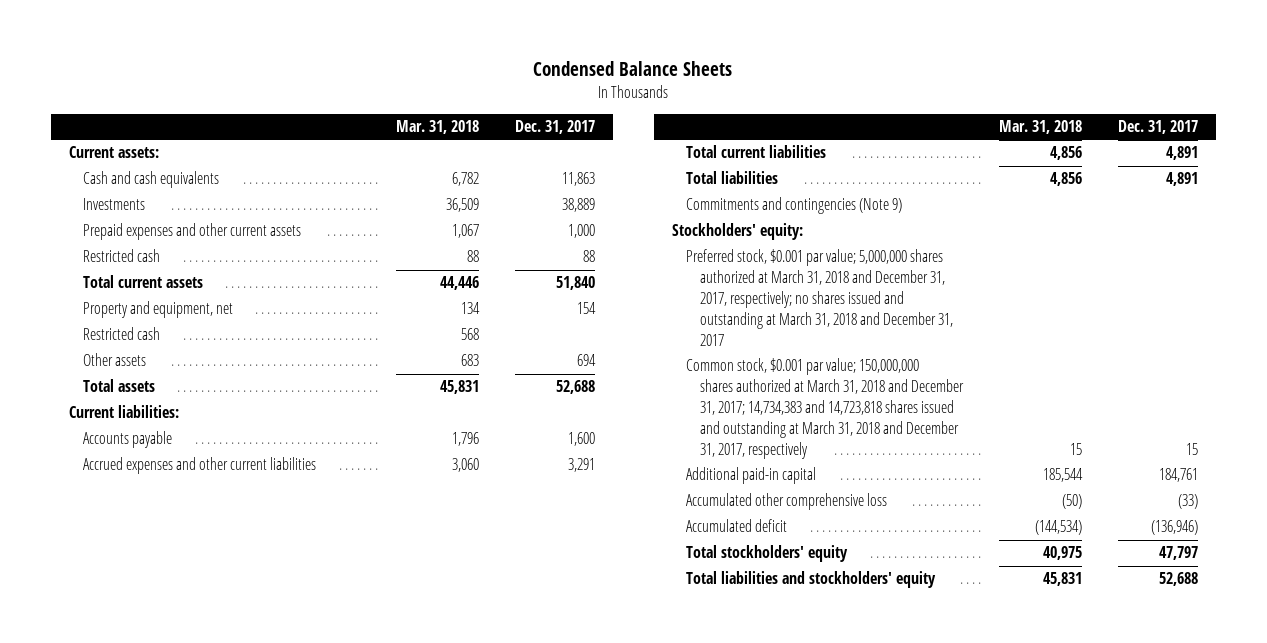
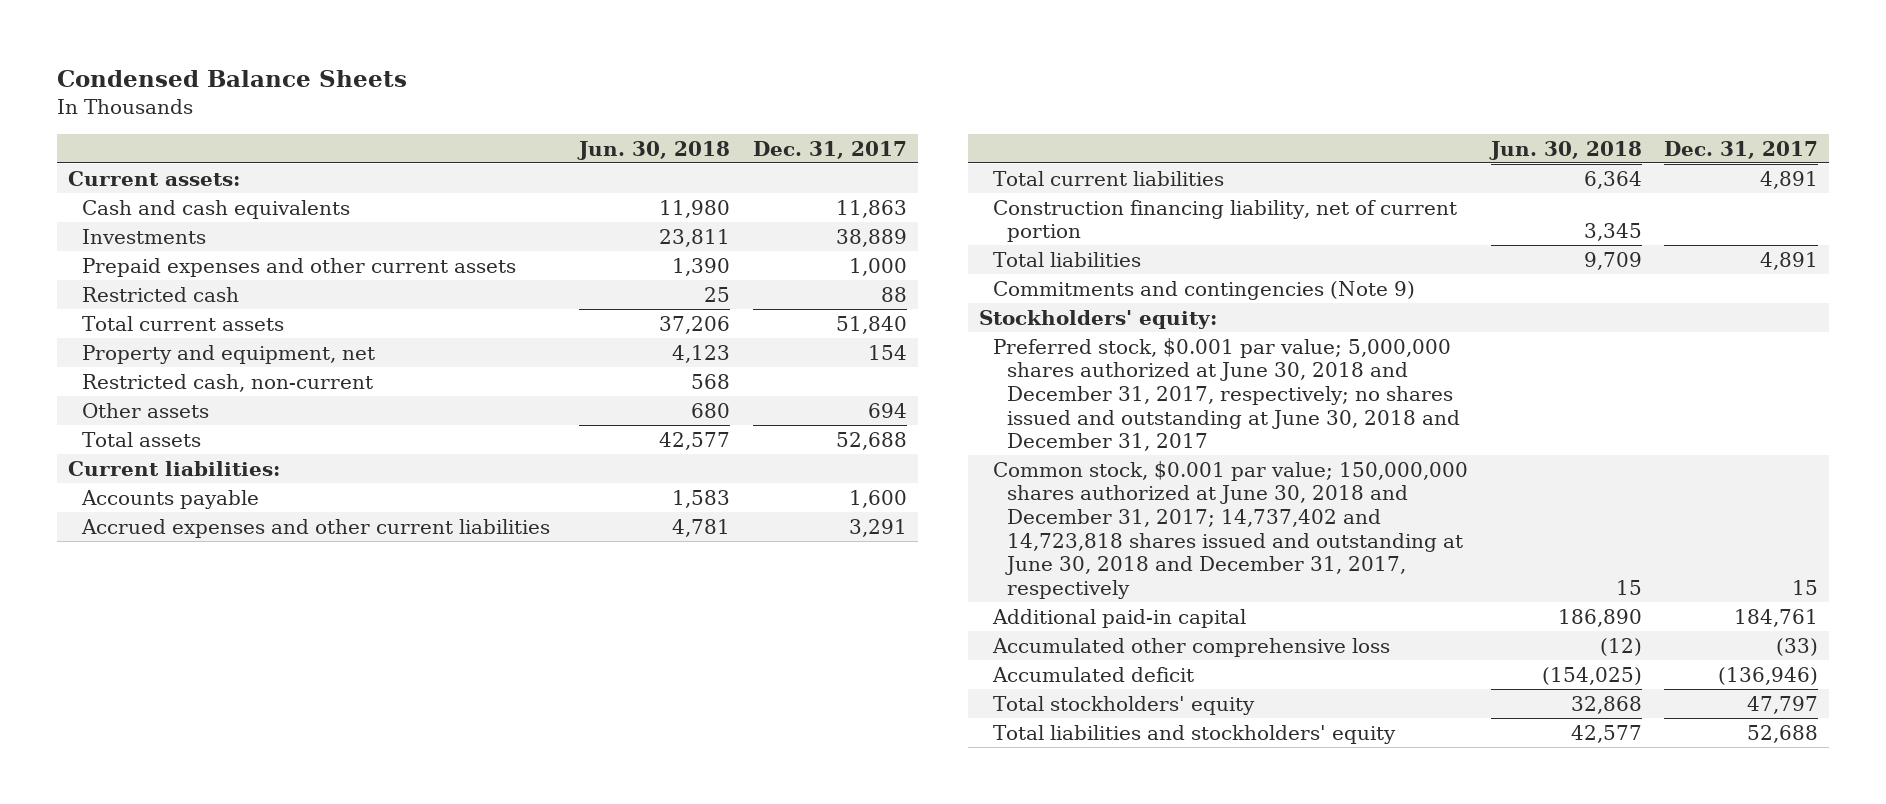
- | Mar. 31, 2018 | Dec. 31, 2017
+ | Jun. 30, 2018 | Dec. 31, 2017
- Restricted cash | 568 |
+ Restricted cash, non-current | 568 |
+ Construction financing liability, net of current portion | 3,345 |
- Preferred stock, $0.001 par value; 5,000,000 shares authorized at March 31, 2018 and December 31, 2017, respectively; no shares issued and outstanding at March 31, 2018 and December 31, 2017
- Common stock, $0.001 par value; 150,000,000 shares authorized at March 31, 2018 and December 31, 2017; 14,734,383 and 14,723,818 shares issued and outstanding at March 31, 2018 and December 31, 2017, respectively | 15 | 15
+ Preferred stock, $0.001 par value; 5,000,000 shares authorized at June 30, 2018 and December 31, 2017, respectively; no shares issued and outstanding at June 30, 2018 and December 31, 2017
+ Common stock, $0.001 par value; 150,000,000 shares authorized at June 30, 2018 and December 31, 2017; 14,737,402 and 14,723,818 shares issued and outstanding at June 30, 2018 and December 31, 2017, respectively | 15 | 15

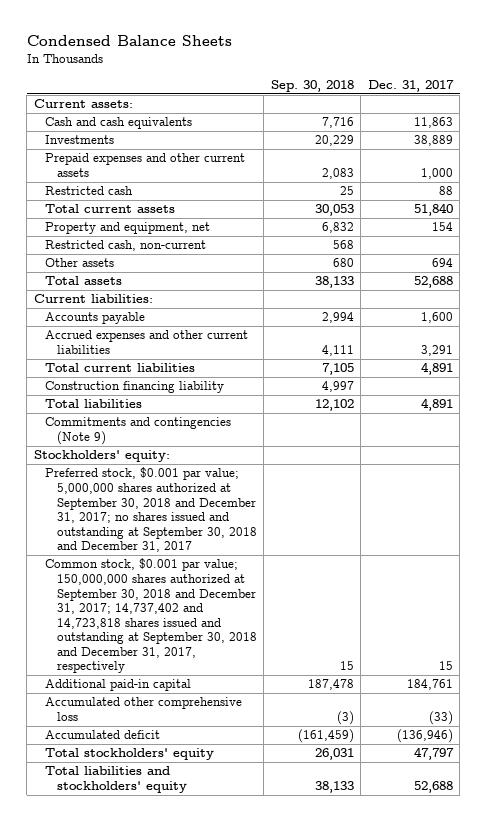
- | Jun. 30, 2018 | Dec. 31, 2017
+ | Sep. 30, 2018 | Dec. 31, 2017
- Construction financing liability, net of current portion | 3,345 |
+ Construction financing liability | 4,997 |
- Preferred stock, $0.001 par value; 5,000,000 shares authorized at June 30, 2018 and December 31, 2017, respectively; no shares issued and outstanding at June 30, 2018 and December 31, 2017
- Common stock, $0.001 par value; 150,000,000 shares authorized at June 30, 2018 and December 31, 2017; 14,737,402 and 14,723,818 shares issued and outstanding at June 30, 2018 and December 31, 2017, respectively | 15 | 15
+ Preferred stock, $0.001 par value; 5,000,000 shares authorized at September 30, 2018 and December 31, 2017; no shares issued and outstanding at September 30, 2018 and December 31, 2017
+ Common stock, $0.001 par value; 150,000,000 shares authorized at September 30, 2018 and December 31, 2017; 14,737,402 and 14,723,818 shares issued and outstanding at September 30, 2018 and December 31, 2017, respectively | 15 | 15

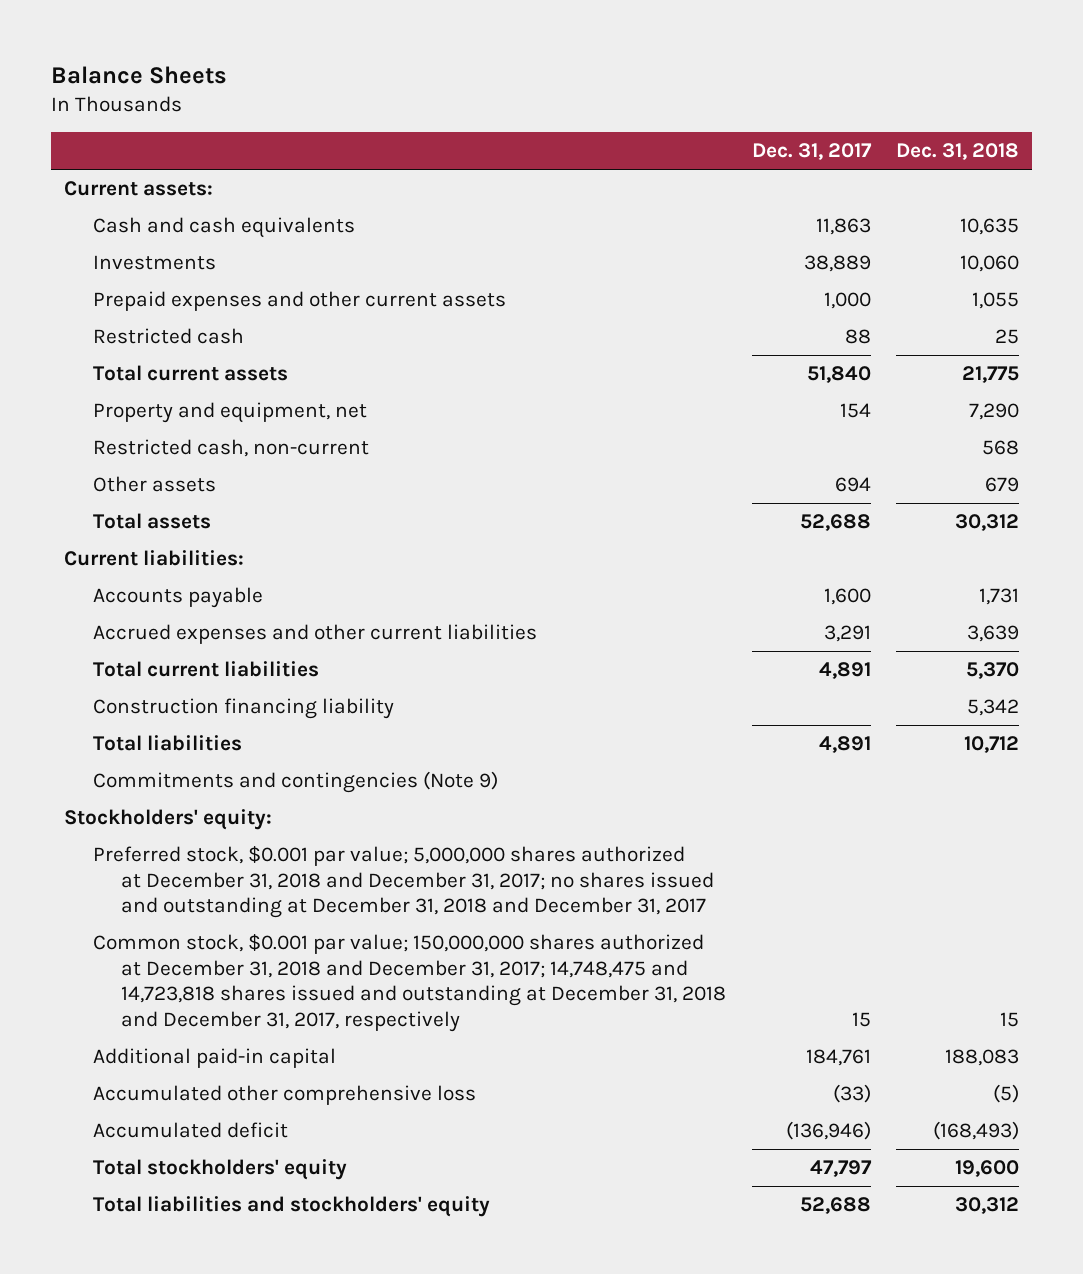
- Condensed Balance Sheets
+ Balance Sheets
- | Sep. 30, 2018 | Dec. 31, 2017
+ | Dec. 31, 2017 | Dec. 31, 2018
- Preferred stock, $0.001 par value; 5,000,000 shares authorized at September 30, 2018 and December 31, 2017; no shares issued and outstanding at September 30, 2018 and December 31, 2017
- Common stock, $0.001 par value; 150,000,000 shares authorized at September 30, 2018 and December 31, 2017; 14,737,402 and 14,723,818 shares issued and outstanding at September 30, 2018 and December 31, 2017, respectively | 15 | 15
+ Preferred stock, $0.001 par value; 5,000,000 shares authorized at December 31, 2018 and December 31, 2017; no shares issued and outstanding at December 31, 2018 and December 31, 2017
+ Common stock, $0.001 par value; 150,000,000 shares authorized at December 31, 2018 and December 31, 2017; 14,748,475 and 14,723,818 shares issued and outstanding at December 31, 2018 and December 31, 2017, respectively | 15 | 15

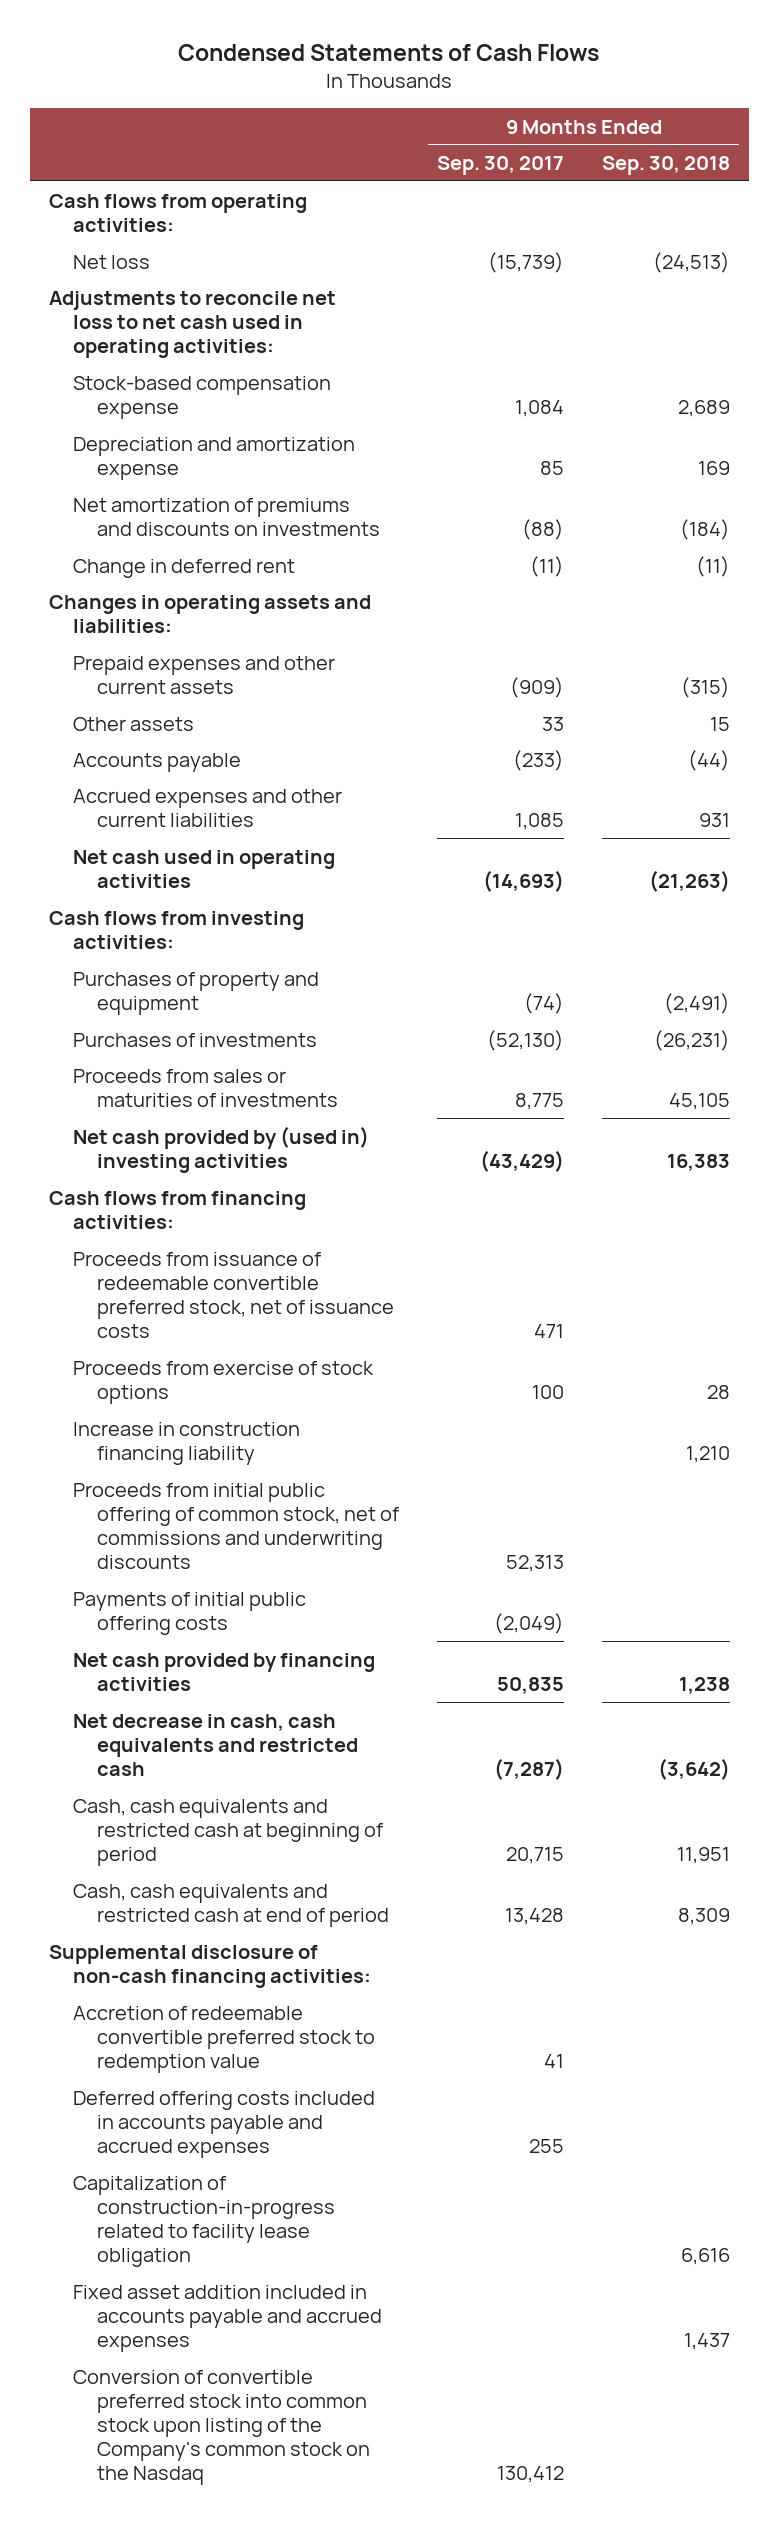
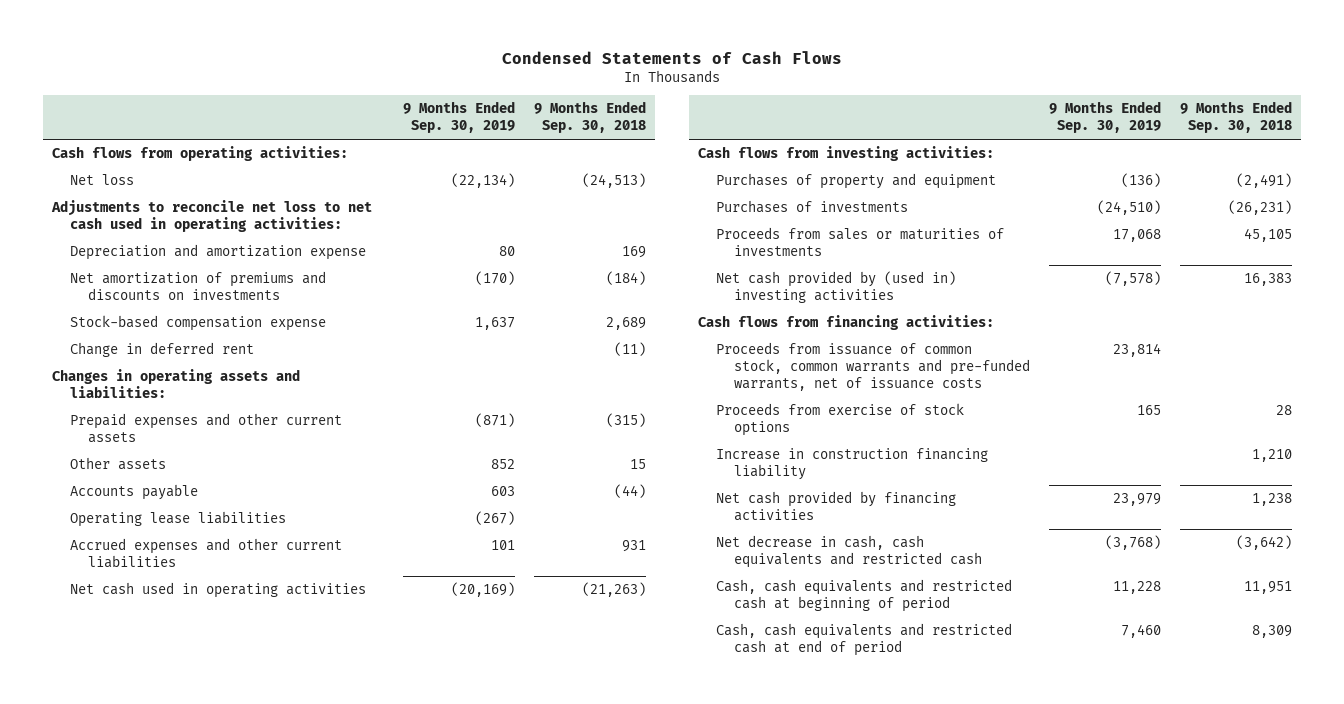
- | 9 Months Ended Sep. 30, 2017 | 9 Months Ended Sep. 30, 2018
+ | 9 Months Ended Sep. 30, 2019 | 9 Months Ended Sep. 30, 2018
moved down: Stock-based compensation expense | 1,637 | 2,689
+ Operating lease liabilities | (267) |
- Proceeds from issuance of redeemable convertible preferred stock, net of issuance costs | 471 |
+ Proceeds from issuance of common stock, common warrants and pre-funded warrants, net of issuance costs | 23,814 |
- Proceeds from initial public offering of common stock, net of commissions and underwriting discounts | 52,313 |
- Payments of initial public offering costs | (2,049) |
- Supplemental disclosure of non-cash financing activities:
- Accretion of redeemable convertible preferred stock to redemption value | 41 |
- Deferred offering costs included in accounts payable and accrued expenses | 255 |
- Capitalization of construction-in-progress related to facility lease obligation | | 6,616
- Fixed asset addition included in accounts payable and accrued expenses | | 1,437
- Conversion of convertible preferred stock into common stock upon listing of the Company's common stock on the Nasdaq | 130,412 |

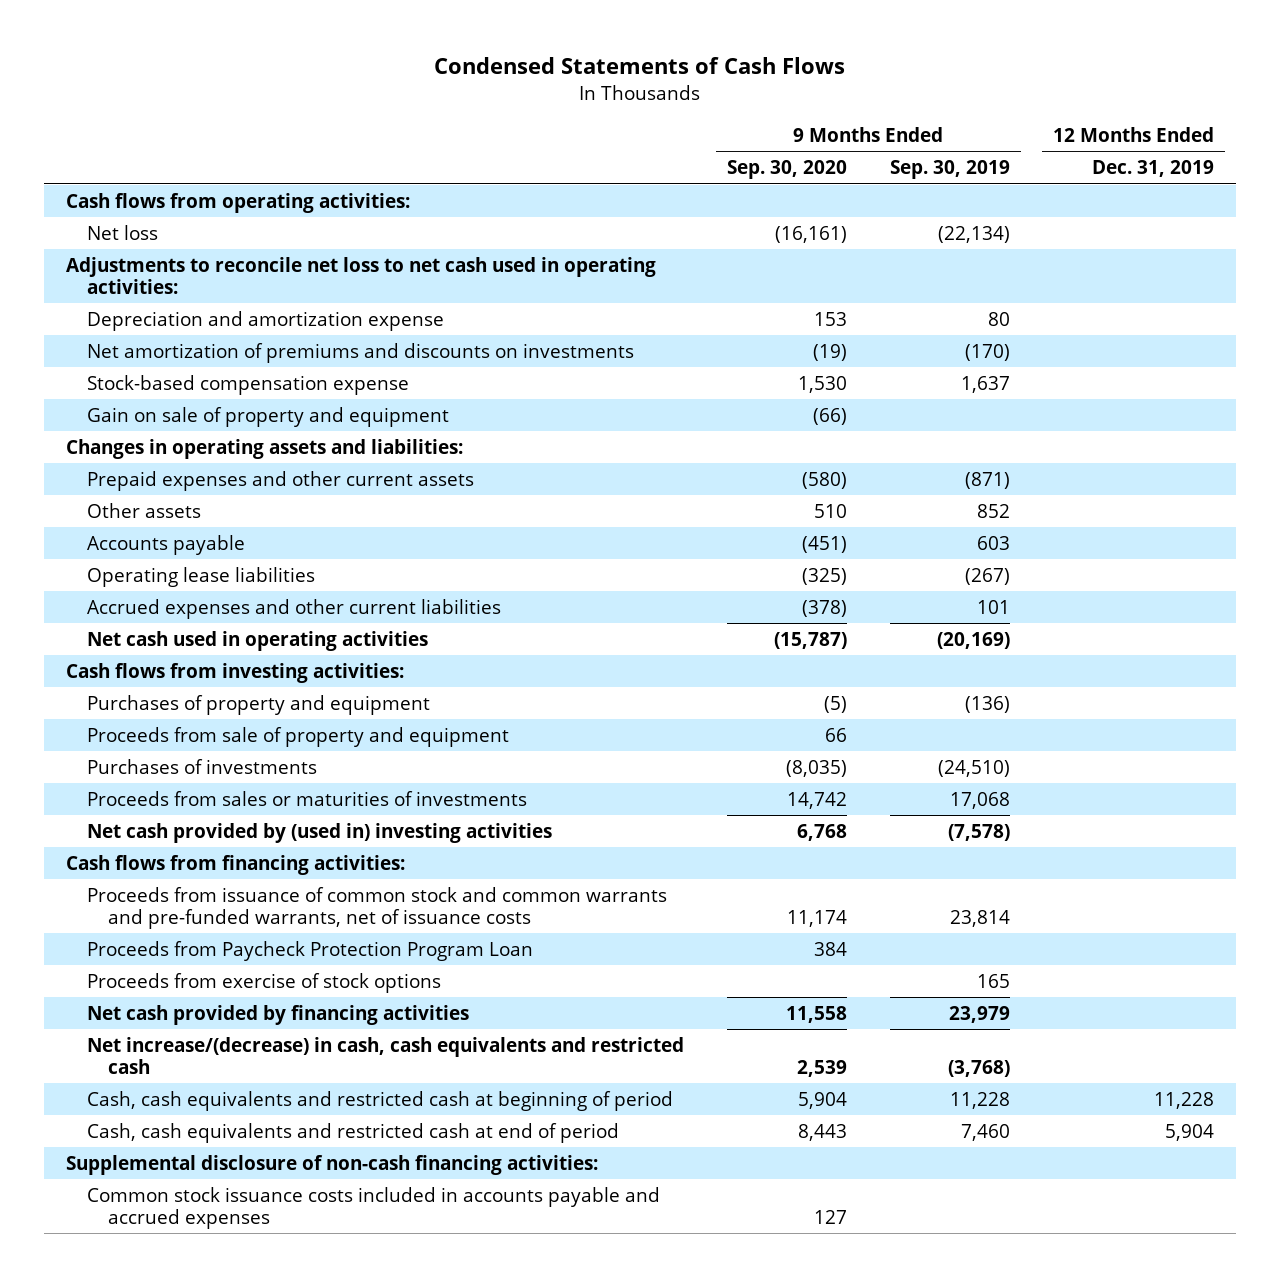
- | 9 Months Ended Sep. 30, 2019 | 9 Months Ended Sep. 30, 2018
+ | 9 Months Ended Sep. 30, 2020 | 9 Months Ended Sep. 30, 2019 | 12 Months Ended Dec. 31, 2019
- Change in deferred rent | | (11)
+ Gain on sale of property and equipment | (66) | |
+ Proceeds from sale of property and equipment | 66 | |
- Proceeds from issuance of common stock, common warrants and pre-funded warrants, net of issuance costs | 23,814 |
+ Proceeds from issuance of common stock and common warrants and pre-funded warrants, net of issuance costs | 11,174 | 23,814 |
+ Proceeds from Paycheck Protection Program Loan | 384 | |
- Increase in construction financing liability | | 1,210
- Net decrease in cash, cash equivalents and restricted cash | (3,768) | (3,642)
+ Net increase/(decrease) in cash, cash equivalents and restricted cash | 2,539 | (3,768) |
+ Supplemental disclosure of non-cash financing activities:
+ Common stock issuance costs included in accounts payable and accrued expenses | 127 | |

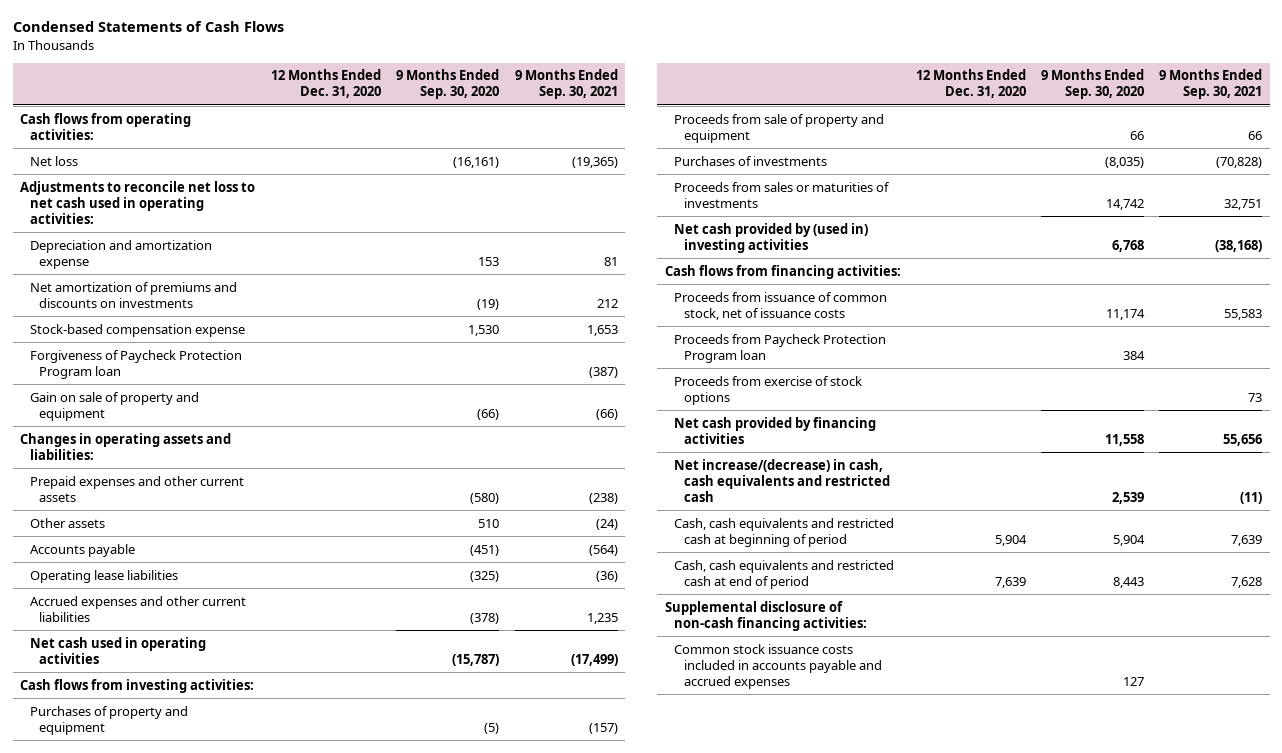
- | 9 Months Ended Sep. 30, 2020 | 9 Months Ended Sep. 30, 2019 | 12 Months Ended Dec. 31, 2019
+ | 12 Months Ended Dec. 31, 2020 | 9 Months Ended Sep. 30, 2020 | 9 Months Ended Sep. 30, 2021
+ Forgiveness of Paycheck Protection Program loan | | | (387)
- Proceeds from issuance of common stock and common warrants and pre-funded warrants, net of issuance costs | 11,174 | 23,814 |
- Proceeds from Paycheck Protection Program Loan | 384 | |
+ Proceeds from issuance of common stock, net of issuance costs | | 11,174 | 55,583
+ Proceeds from Paycheck Protection Program loan | | 384 |

